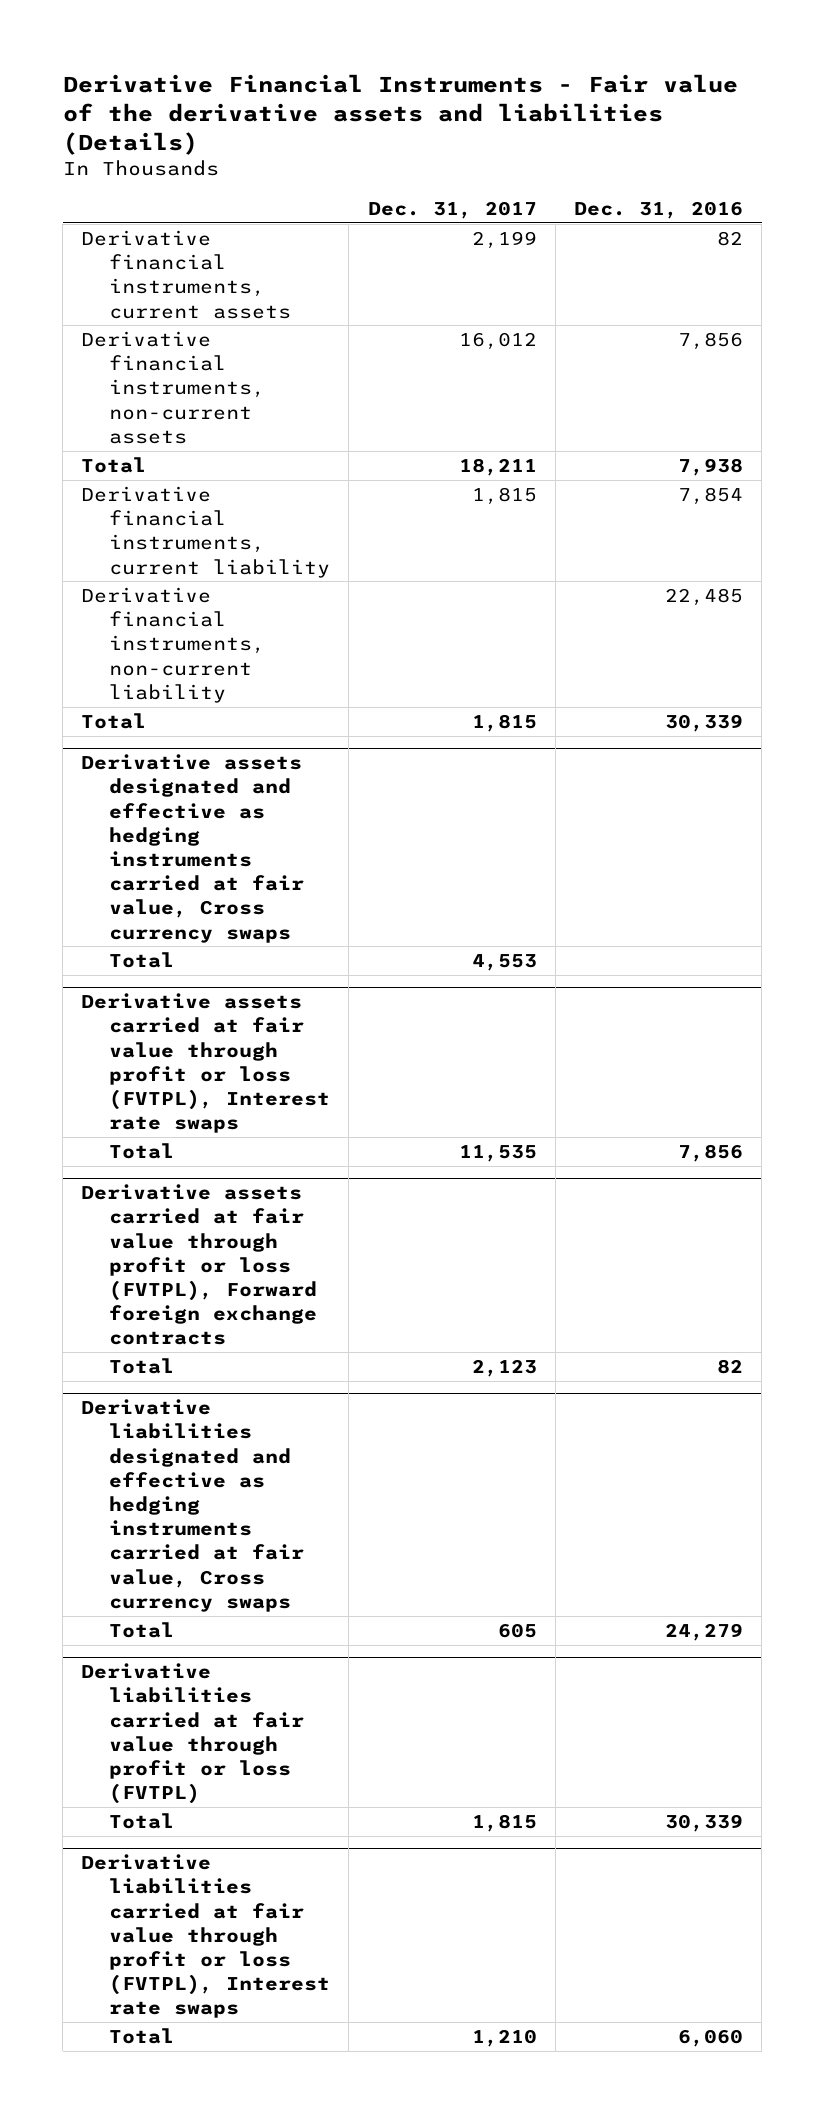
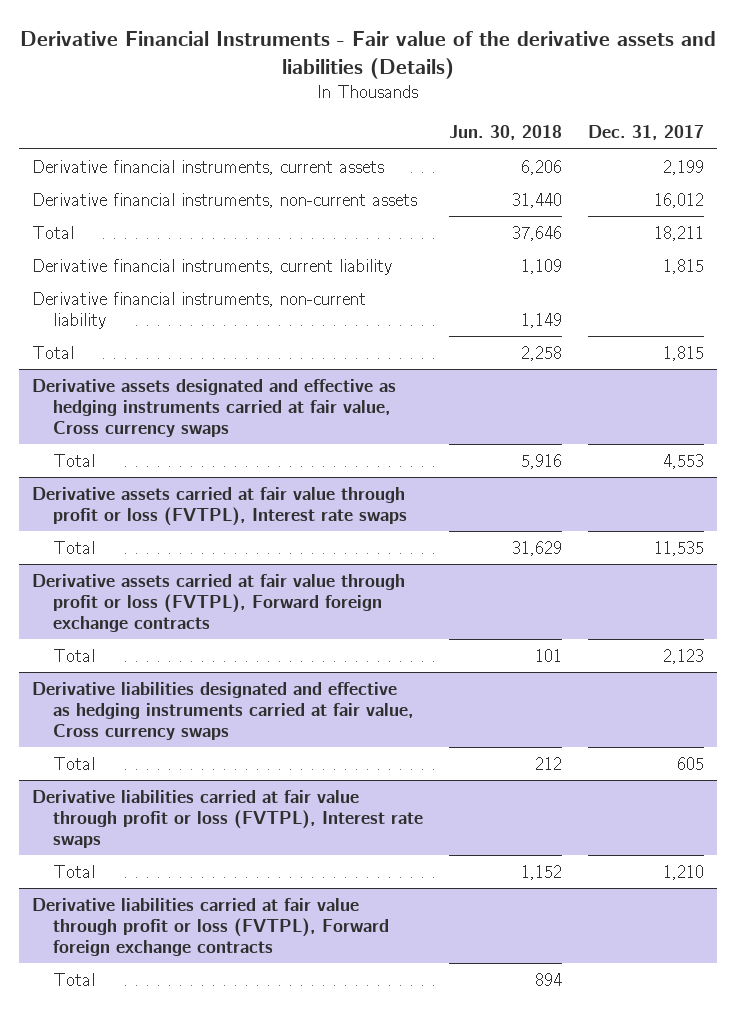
- | Dec. 31, 2017 | Dec. 31, 2016
+ | Jun. 30, 2018 | Dec. 31, 2017
- Derivative liabilities carried at fair value through profit or loss (FVTPL)
- Total | 1,815 | 30,339
+ Derivative liabilities carried at fair value through profit or loss (FVTPL), Forward foreign exchange contracts
+ Total | 894 |

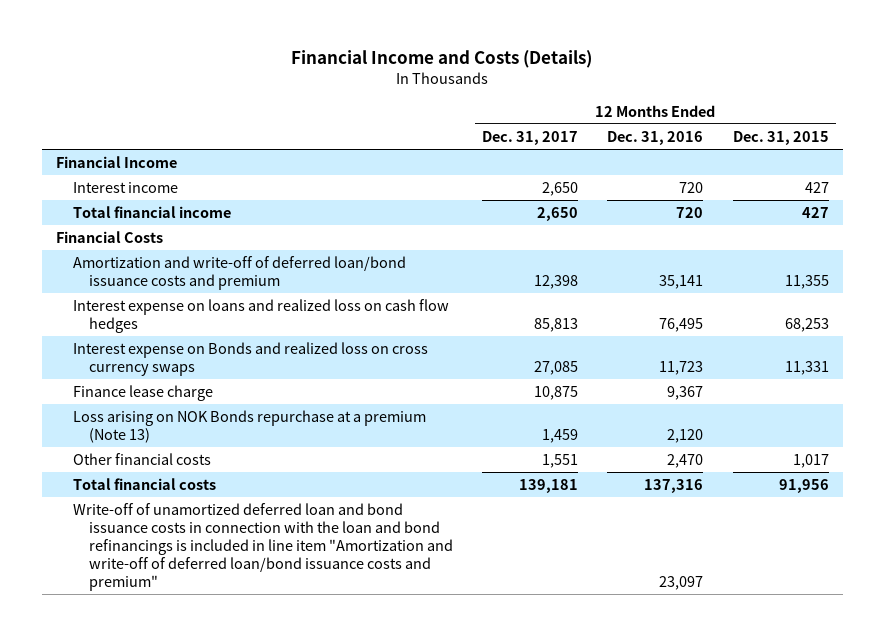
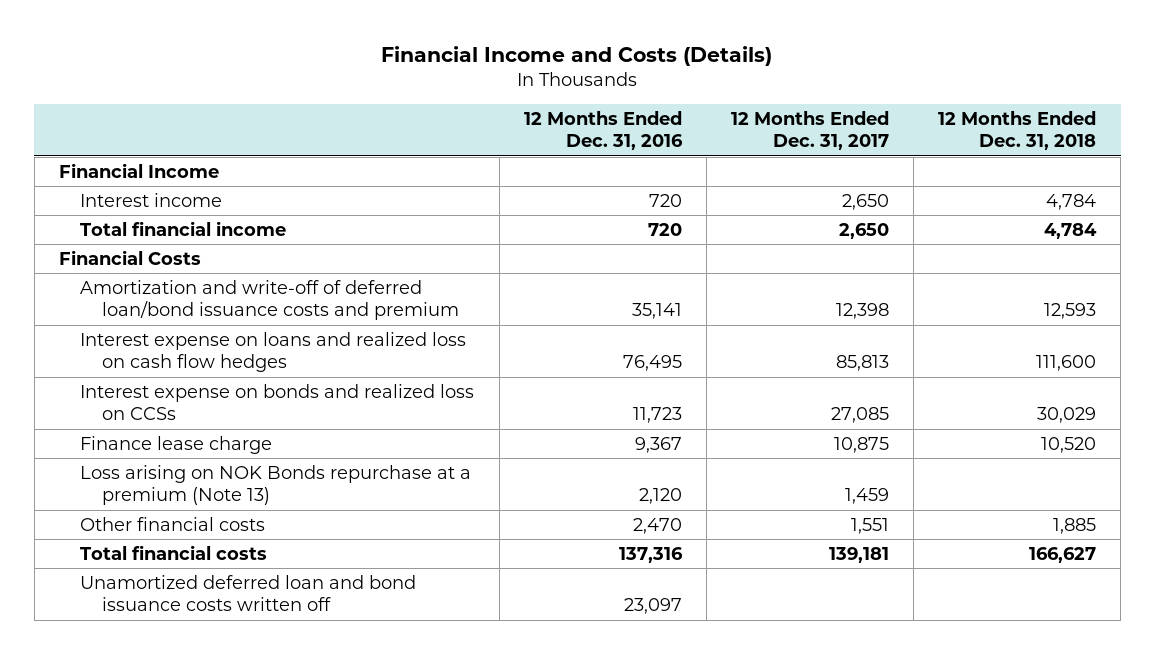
- | 12 Months Ended Dec. 31, 2017 | 12 Months Ended Dec. 31, 2016 | 12 Months Ended Dec. 31, 2015
+ | 12 Months Ended Dec. 31, 2016 | 12 Months Ended Dec. 31, 2017 | 12 Months Ended Dec. 31, 2018
- Interest expense on Bonds and realized loss on cross currency swaps | 27,085 | 11,723 | 11,331
+ Interest expense on bonds and realized loss on CCSs | 11,723 | 27,085 | 30,029
- Write-off of unamortized deferred loan and bond issuance costs in connection with the loan and bond refinancings is included in line item "Amortization and write-off of deferred loan/bond issuance costs and premium" | | 23,097 |
+ Unamortized deferred loan and bond issuance costs written off | 23,097 | |

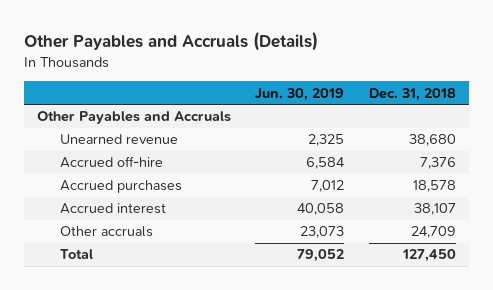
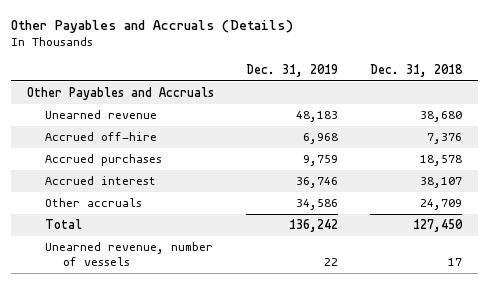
- | Jun. 30, 2019 | Dec. 31, 2018
+ | Dec. 31, 2019 | Dec. 31, 2018
+ Unearned revenue, number of vessels | 22 | 17

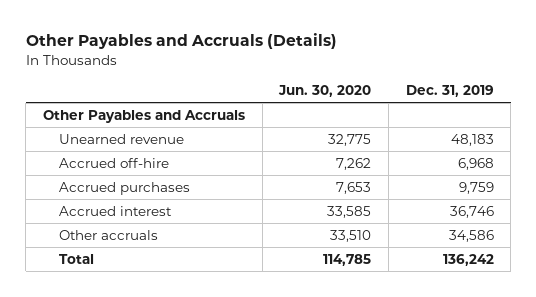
- | Dec. 31, 2019 | Dec. 31, 2018
+ | Jun. 30, 2020 | Dec. 31, 2019
- Unearned revenue, number of vessels | 22 | 17

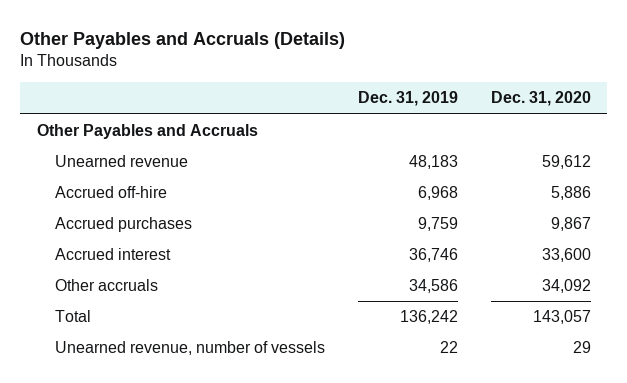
- | Jun. 30, 2020 | Dec. 31, 2019
+ | Dec. 31, 2019 | Dec. 31, 2020
+ Unearned revenue, number of vessels | 22 | 29

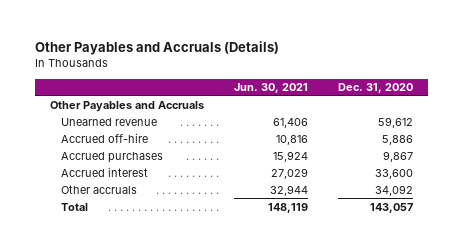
- | Dec. 31, 2019 | Dec. 31, 2020
+ | Jun. 30, 2021 | Dec. 31, 2020
- Unearned revenue, number of vessels | 22 | 29

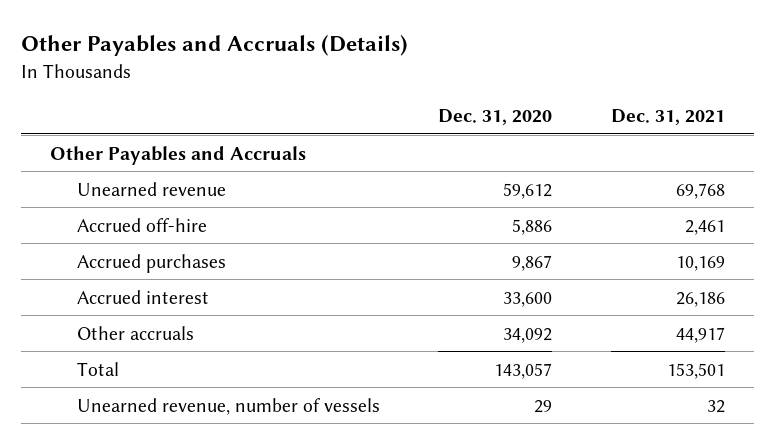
- | Jun. 30, 2021 | Dec. 31, 2020
+ | Dec. 31, 2020 | Dec. 31, 2021
+ Unearned revenue, number of vessels | 29 | 32

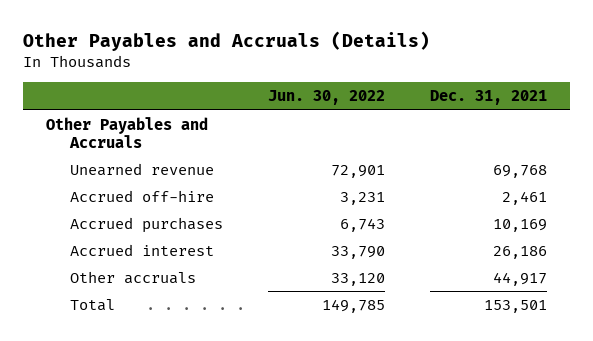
- | Dec. 31, 2020 | Dec. 31, 2021
+ | Jun. 30, 2022 | Dec. 31, 2021
- Unearned revenue, number of vessels | 29 | 32

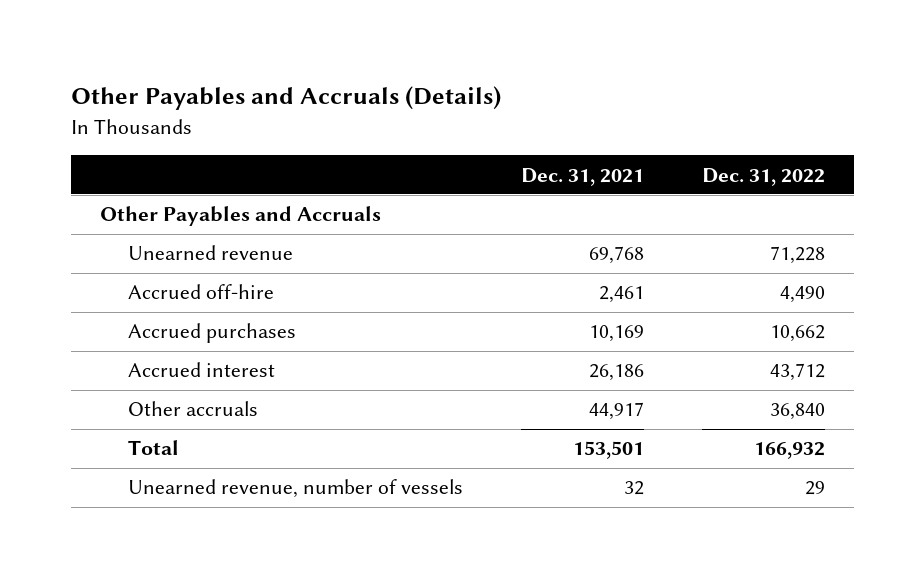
- | Jun. 30, 2022 | Dec. 31, 2021
+ | Dec. 31, 2021 | Dec. 31, 2022
+ Unearned revenue, number of vessels | 32 | 29

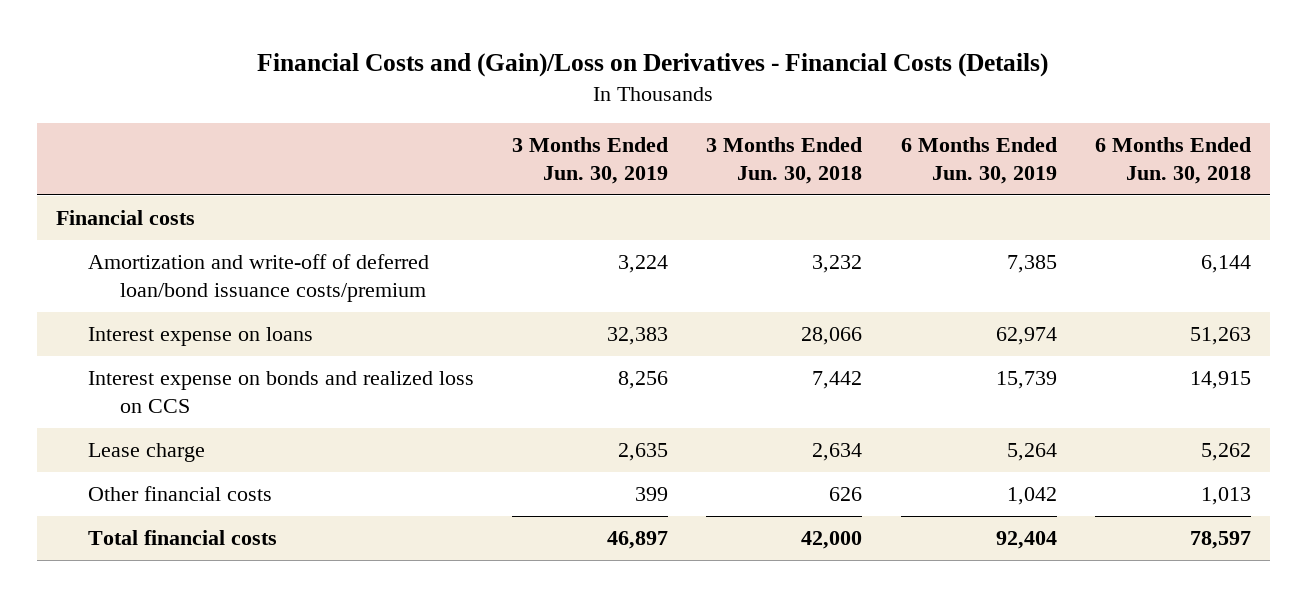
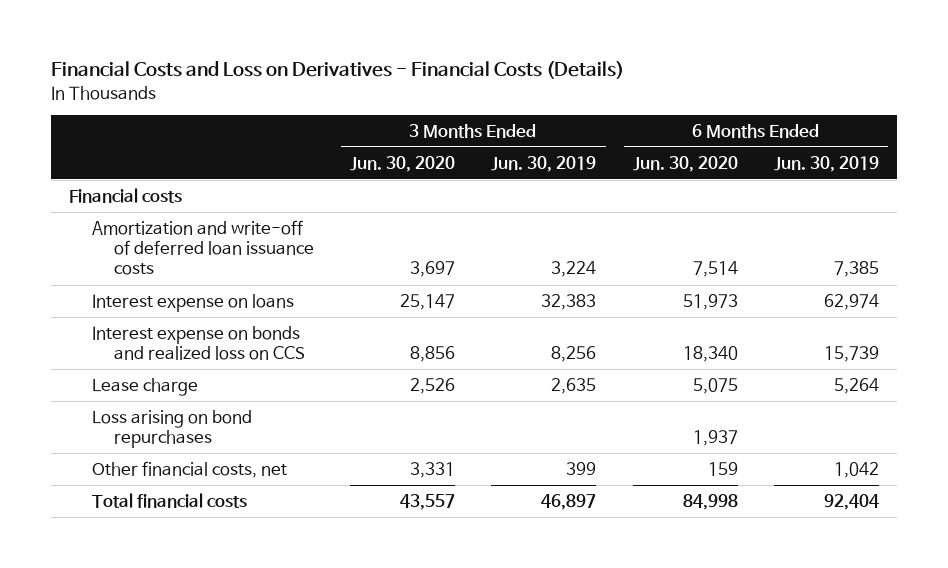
- Financial Costs and (Gain)/Loss on Derivatives - Financial Costs (Details)
+ Financial Costs and Loss on Derivatives - Financial Costs (Details)
- | 3 Months Ended Jun. 30, 2019 | 3 Months Ended Jun. 30, 2018 | 6 Months Ended Jun. 30, 2019 | 6 Months Ended Jun. 30, 2018
+ | 3 Months Ended Jun. 30, 2020 | 3 Months Ended Jun. 30, 2019 | 6 Months Ended Jun. 30, 2020 | 6 Months Ended Jun. 30, 2019
- Amortization and write-off of deferred loan/bond issuance costs/premium | 3,224 | 3,232 | 7,385 | 6,144
+ Amortization and write-off of deferred loan issuance costs | 3,697 | 3,224 | 7,514 | 7,385
- Other financial costs | 399 | 626 | 1,042 | 1,013
+ Loss arising on bond repurchases | | | 1,937 |
+ Other financial costs, net | 3,331 | 399 | 159 | 1,042

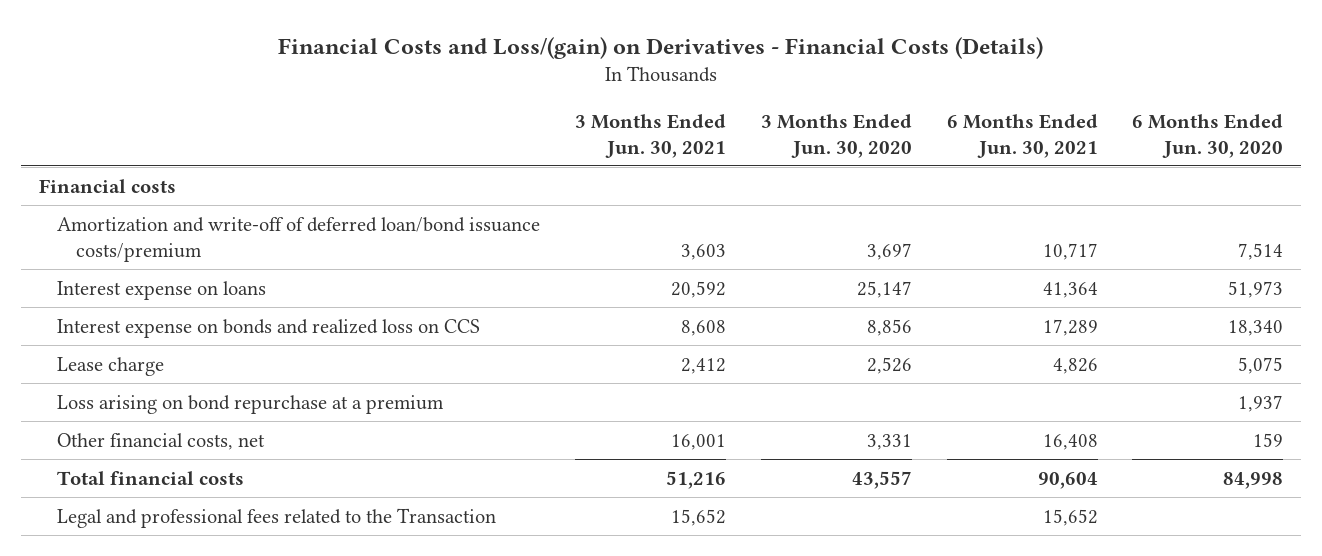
- Financial Costs and Loss on Derivatives - Financial Costs (Details)
+ Financial Costs and Loss/(gain) on Derivatives - Financial Costs (Details)
- | 3 Months Ended Jun. 30, 2020 | 3 Months Ended Jun. 30, 2019 | 6 Months Ended Jun. 30, 2020 | 6 Months Ended Jun. 30, 2019
+ | 3 Months Ended Jun. 30, 2021 | 3 Months Ended Jun. 30, 2020 | 6 Months Ended Jun. 30, 2021 | 6 Months Ended Jun. 30, 2020
- Amortization and write-off of deferred loan issuance costs | 3,697 | 3,224 | 7,514 | 7,385
+ Amortization and write-off of deferred loan/bond issuance costs/premium | 3,603 | 3,697 | 10,717 | 7,514
- Loss arising on bond repurchases | | | 1,937 |
+ Loss arising on bond repurchase at a premium | | | | 1,937
+ Legal and professional fees related to the Transaction | 15,652 | | 15,652 |

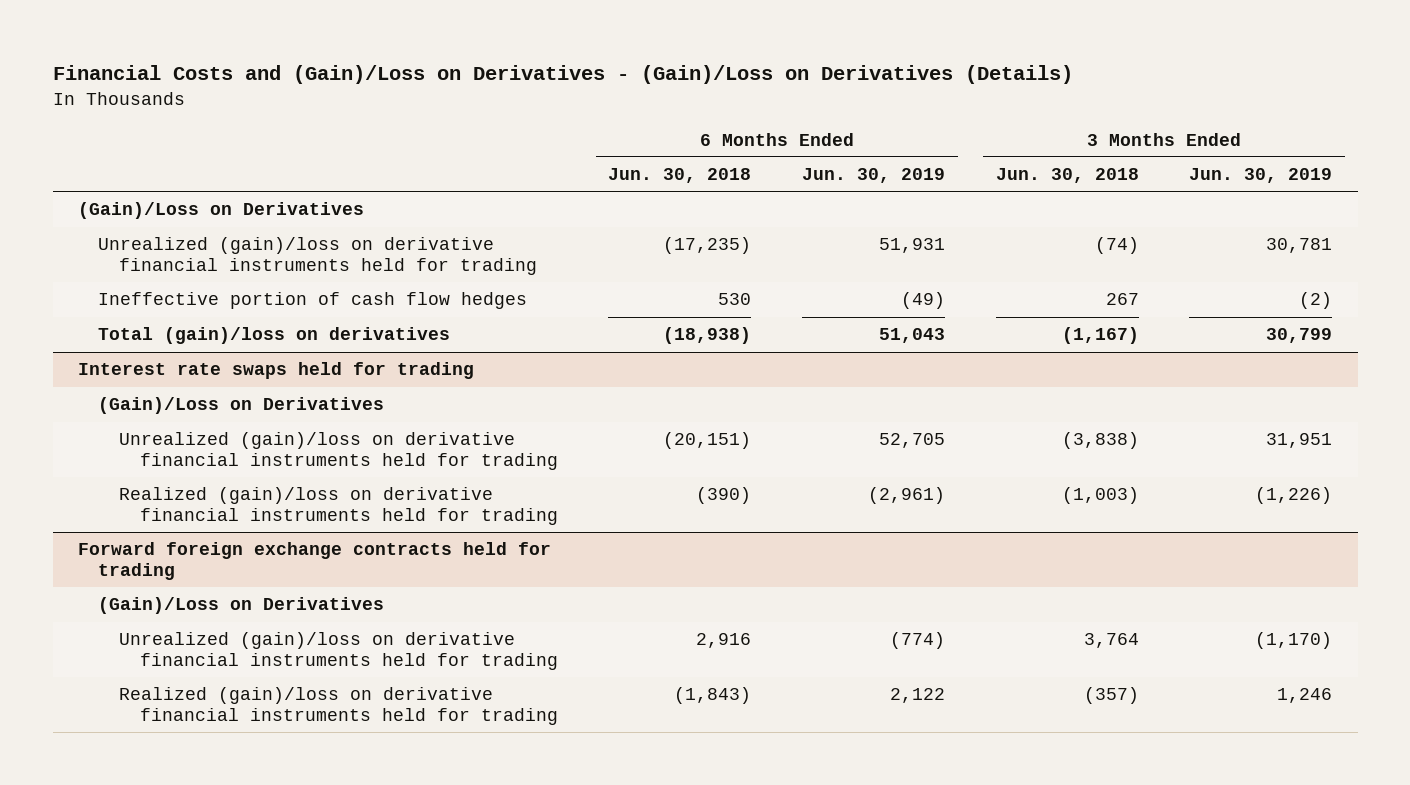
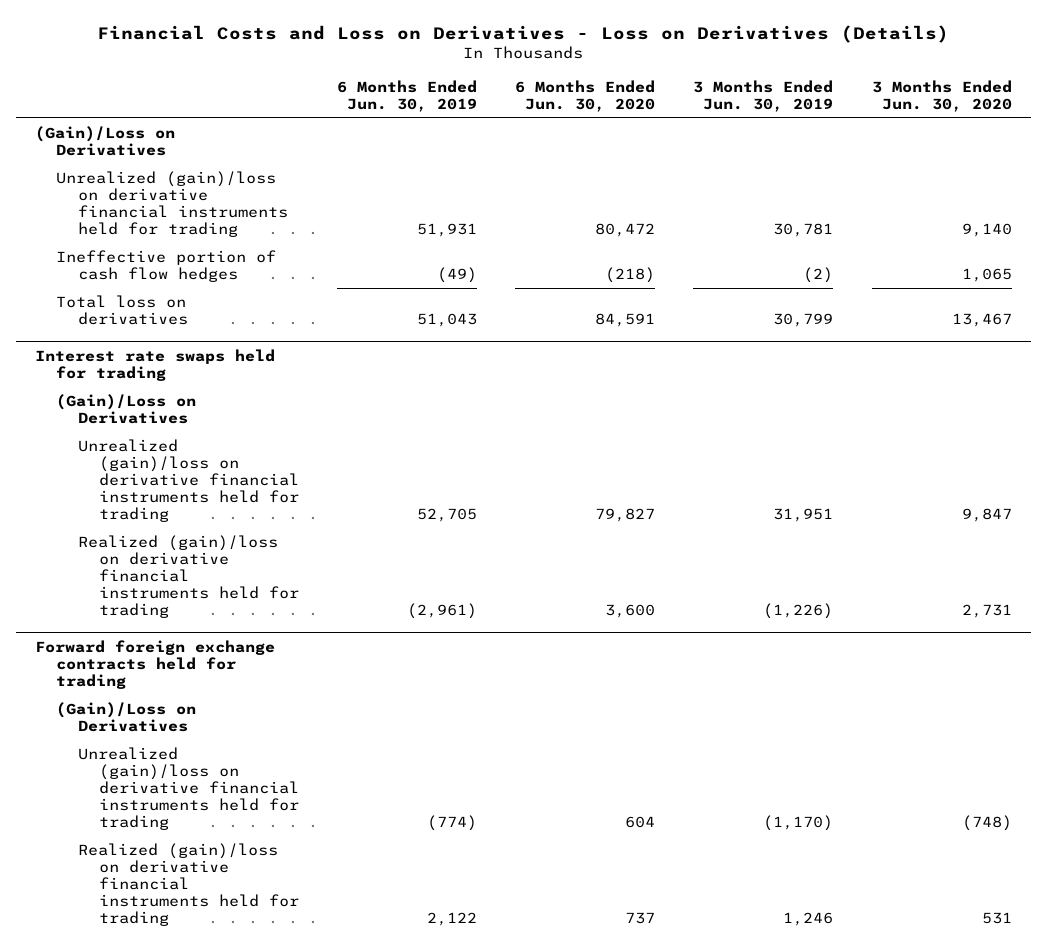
- Financial Costs and (Gain)/Loss on Derivatives - (Gain)/Loss on Derivatives (Details)
+ Financial Costs and Loss on Derivatives - Loss on Derivatives (Details)
- | 6 Months Ended Jun. 30, 2018 | 6 Months Ended Jun. 30, 2019 | 3 Months Ended Jun. 30, 2018 | 3 Months Ended Jun. 30, 2019
+ | 6 Months Ended Jun. 30, 2019 | 6 Months Ended Jun. 30, 2020 | 3 Months Ended Jun. 30, 2019 | 3 Months Ended Jun. 30, 2020
- Total (gain)/loss on derivatives | (18,938) | 51,043 | (1,167) | 30,799
+ Total loss on derivatives | 51,043 | 84,591 | 30,799 | 13,467

